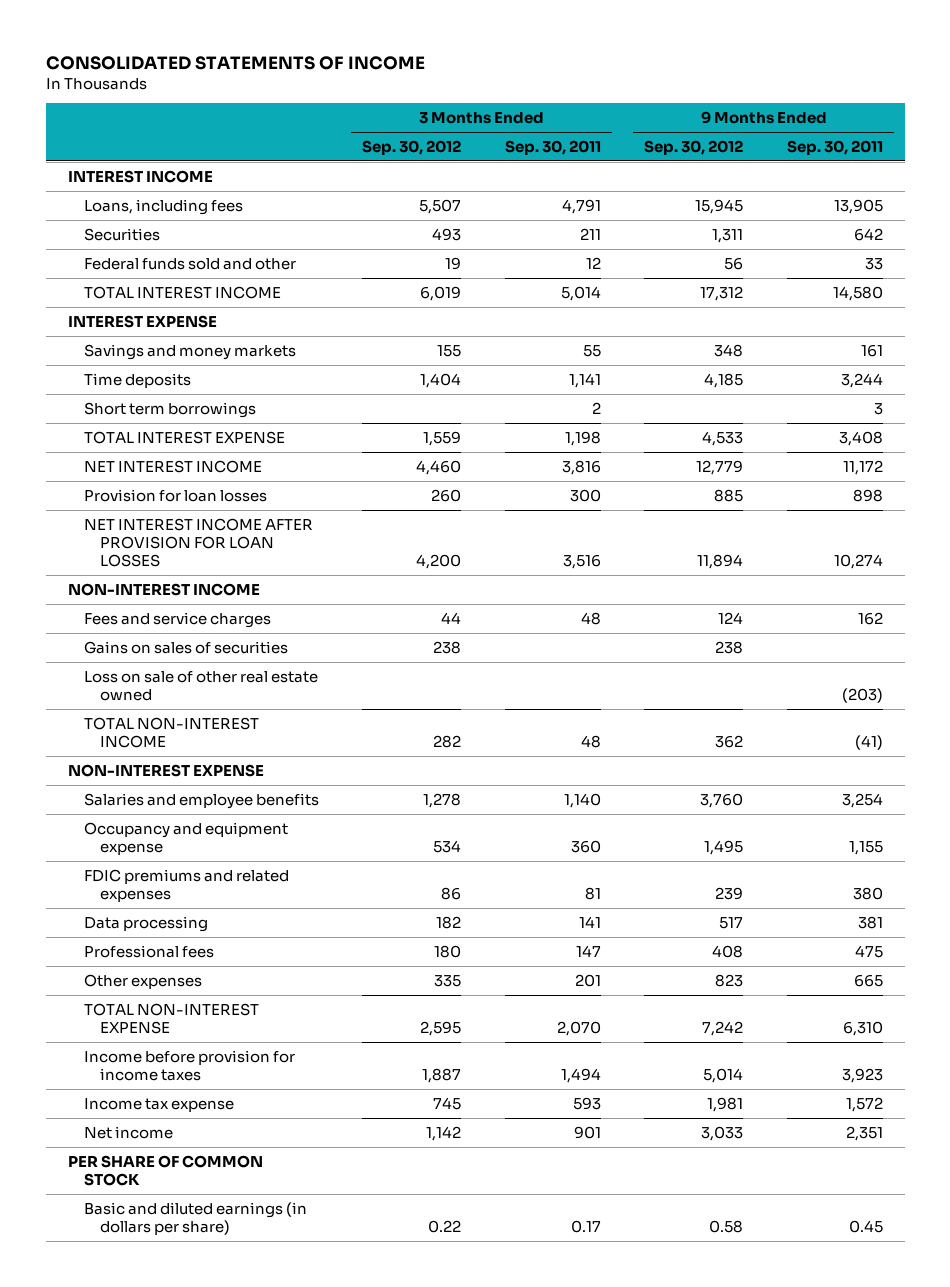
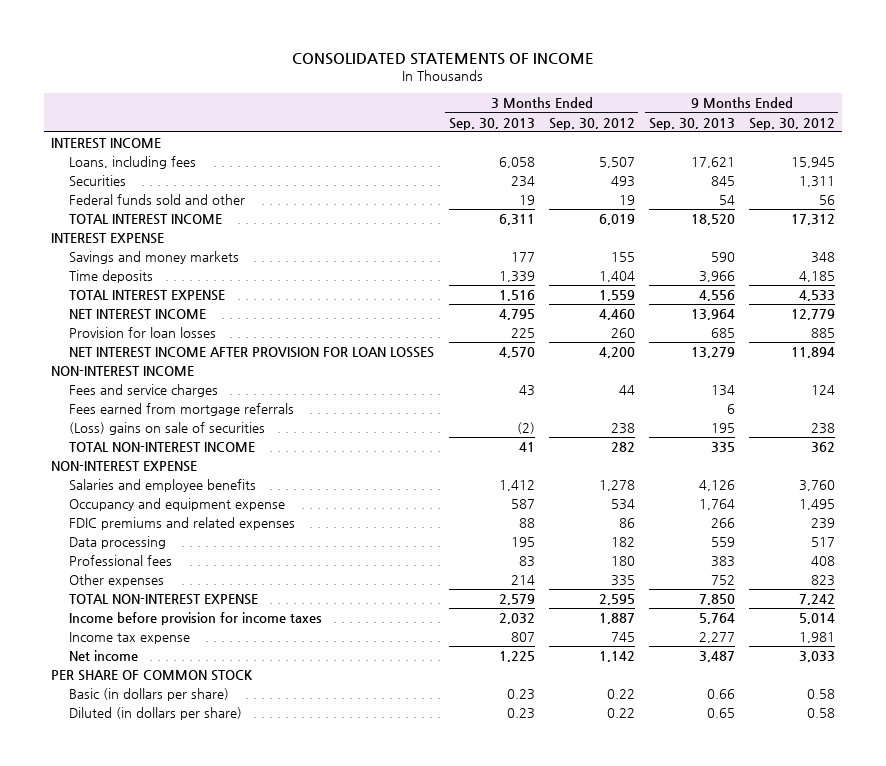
- | 3 Months Ended Sep. 30, 2012 | 3 Months Ended Sep. 30, 2011 | 9 Months Ended Sep. 30, 2012 | 9 Months Ended Sep. 30, 2011
+ | 3 Months Ended Sep. 30, 2013 | 3 Months Ended Sep. 30, 2012 | 9 Months Ended Sep. 30, 2013 | 9 Months Ended Sep. 30, 2012
- Short term borrowings | | 2 | | 3
- Gains on sales of securities | 238 | | 238 |
- Loss on sale of other real estate owned | | | | (203)
+ Fees earned from mortgage referrals | | | 6 |
+ (Loss) gains on sale of securities | (2) | 238 | 195 | 238
- Basic and diluted earnings (in dollars per share) | 0.22 | 0.17 | 0.58 | 0.45
+ Basic (in dollars per share) | 0.23 | 0.22 | 0.66 | 0.58
+ Diluted (in dollars per share) | 0.23 | 0.22 | 0.65 | 0.58

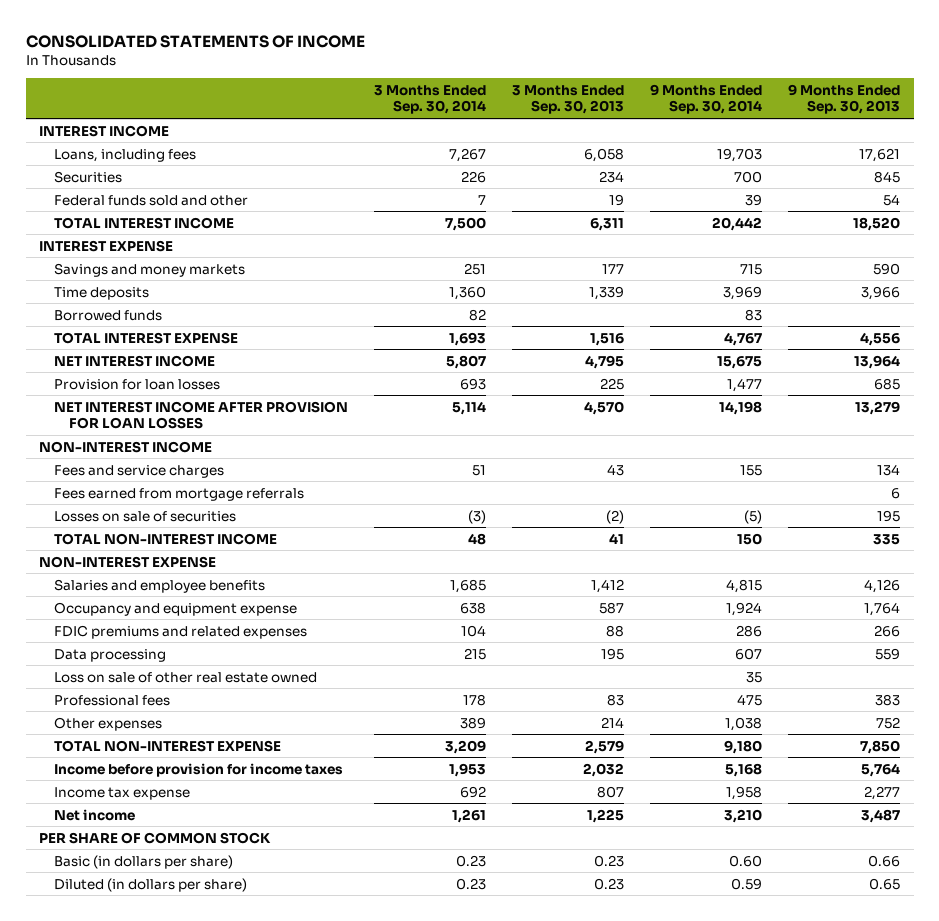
- | 3 Months Ended Sep. 30, 2013 | 3 Months Ended Sep. 30, 2012 | 9 Months Ended Sep. 30, 2013 | 9 Months Ended Sep. 30, 2012
+ | 3 Months Ended Sep. 30, 2014 | 3 Months Ended Sep. 30, 2013 | 9 Months Ended Sep. 30, 2014 | 9 Months Ended Sep. 30, 2013
+ Borrowed funds | 82 | | 83 |
- (Loss) gains on sale of securities | (2) | 238 | 195 | 238
+ Losses on sale of securities | (3) | (2) | (5) | 195
+ Loss on sale of other real estate owned | | | 35 |

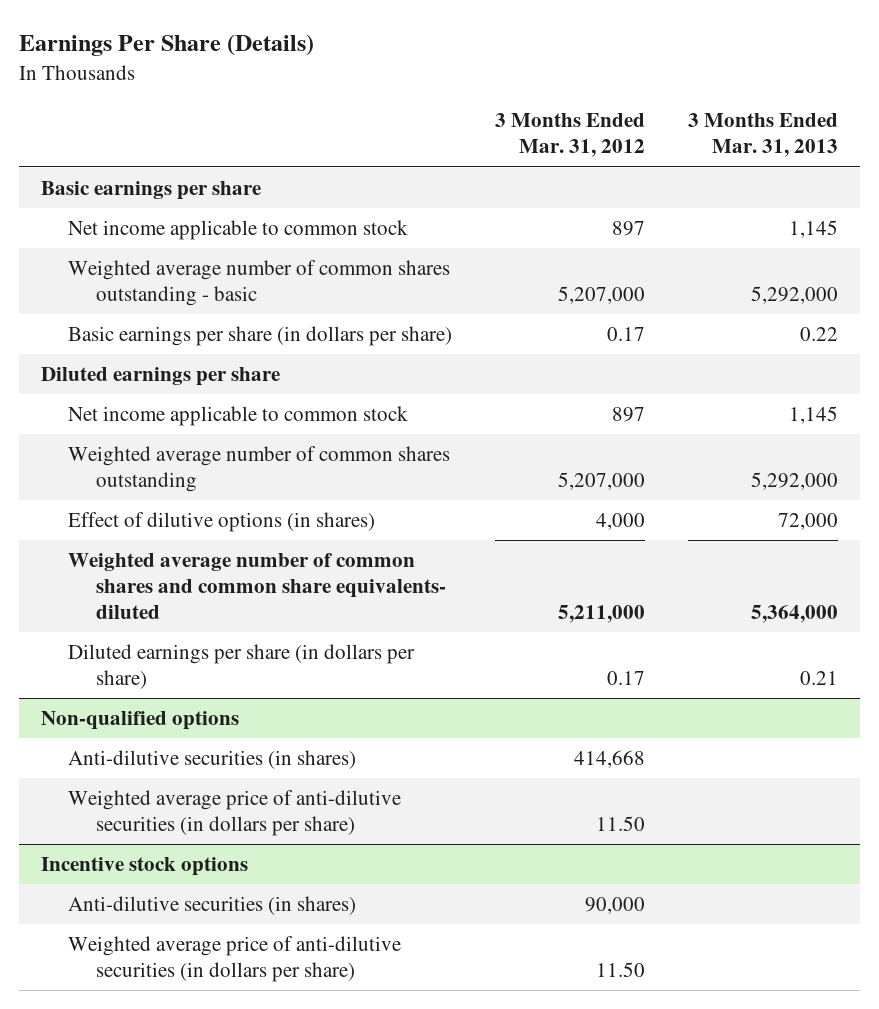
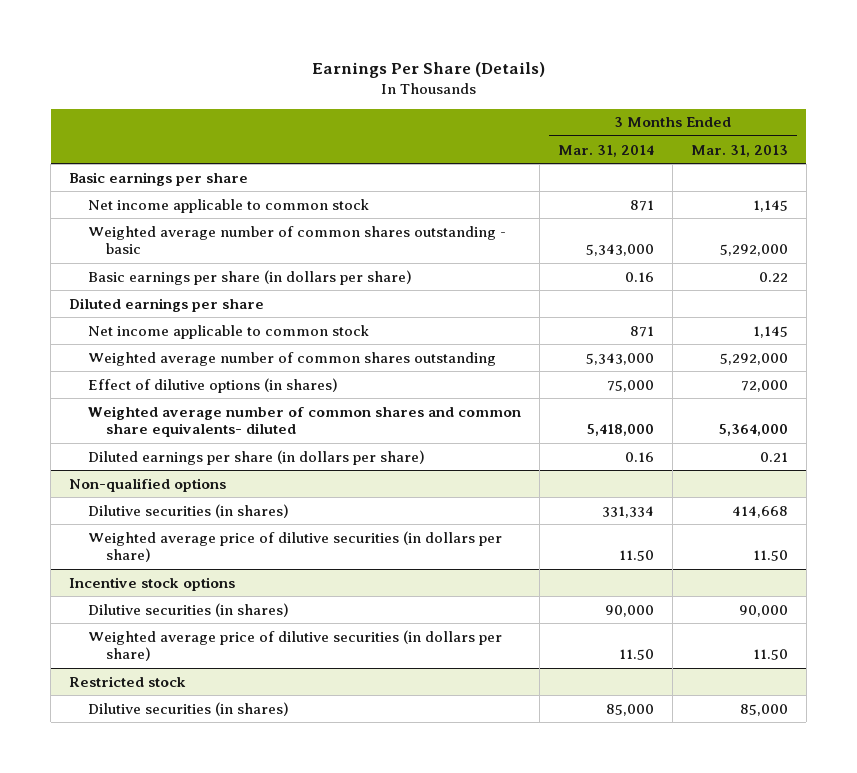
- | 3 Months Ended Mar. 31, 2012 | 3 Months Ended Mar. 31, 2013
+ | 3 Months Ended Mar. 31, 2014 | 3 Months Ended Mar. 31, 2013
@ Non-qualified options
- Anti-dilutive securities (in shares) | 414,668 |
- Weighted average price of anti-dilutive securities (in dollars per share) | 11.50 |
+ Dilutive securities (in shares) | 331,334 | 414,668
+ Weighted average price of dilutive securities (in dollars per share) | 11.50 | 11.50
@ Incentive stock options
- Anti-dilutive securities (in shares) | 90,000 |
- Weighted average price of anti-dilutive securities (in dollars per share) | 11.50 |
+ Dilutive securities (in shares) | 90,000 | 90,000
+ Weighted average price of dilutive securities (in dollars per share) | 11.50 | 11.50
+ Restricted stock
+ Dilutive securities (in shares) | 85,000 | 85,000

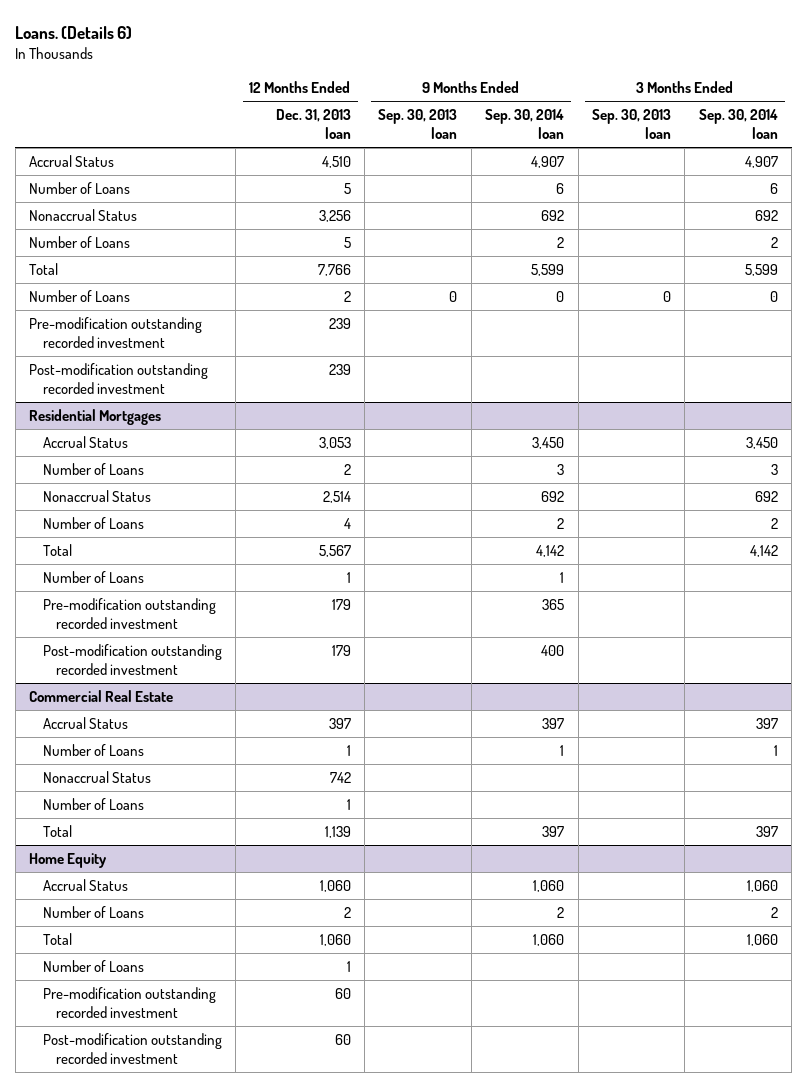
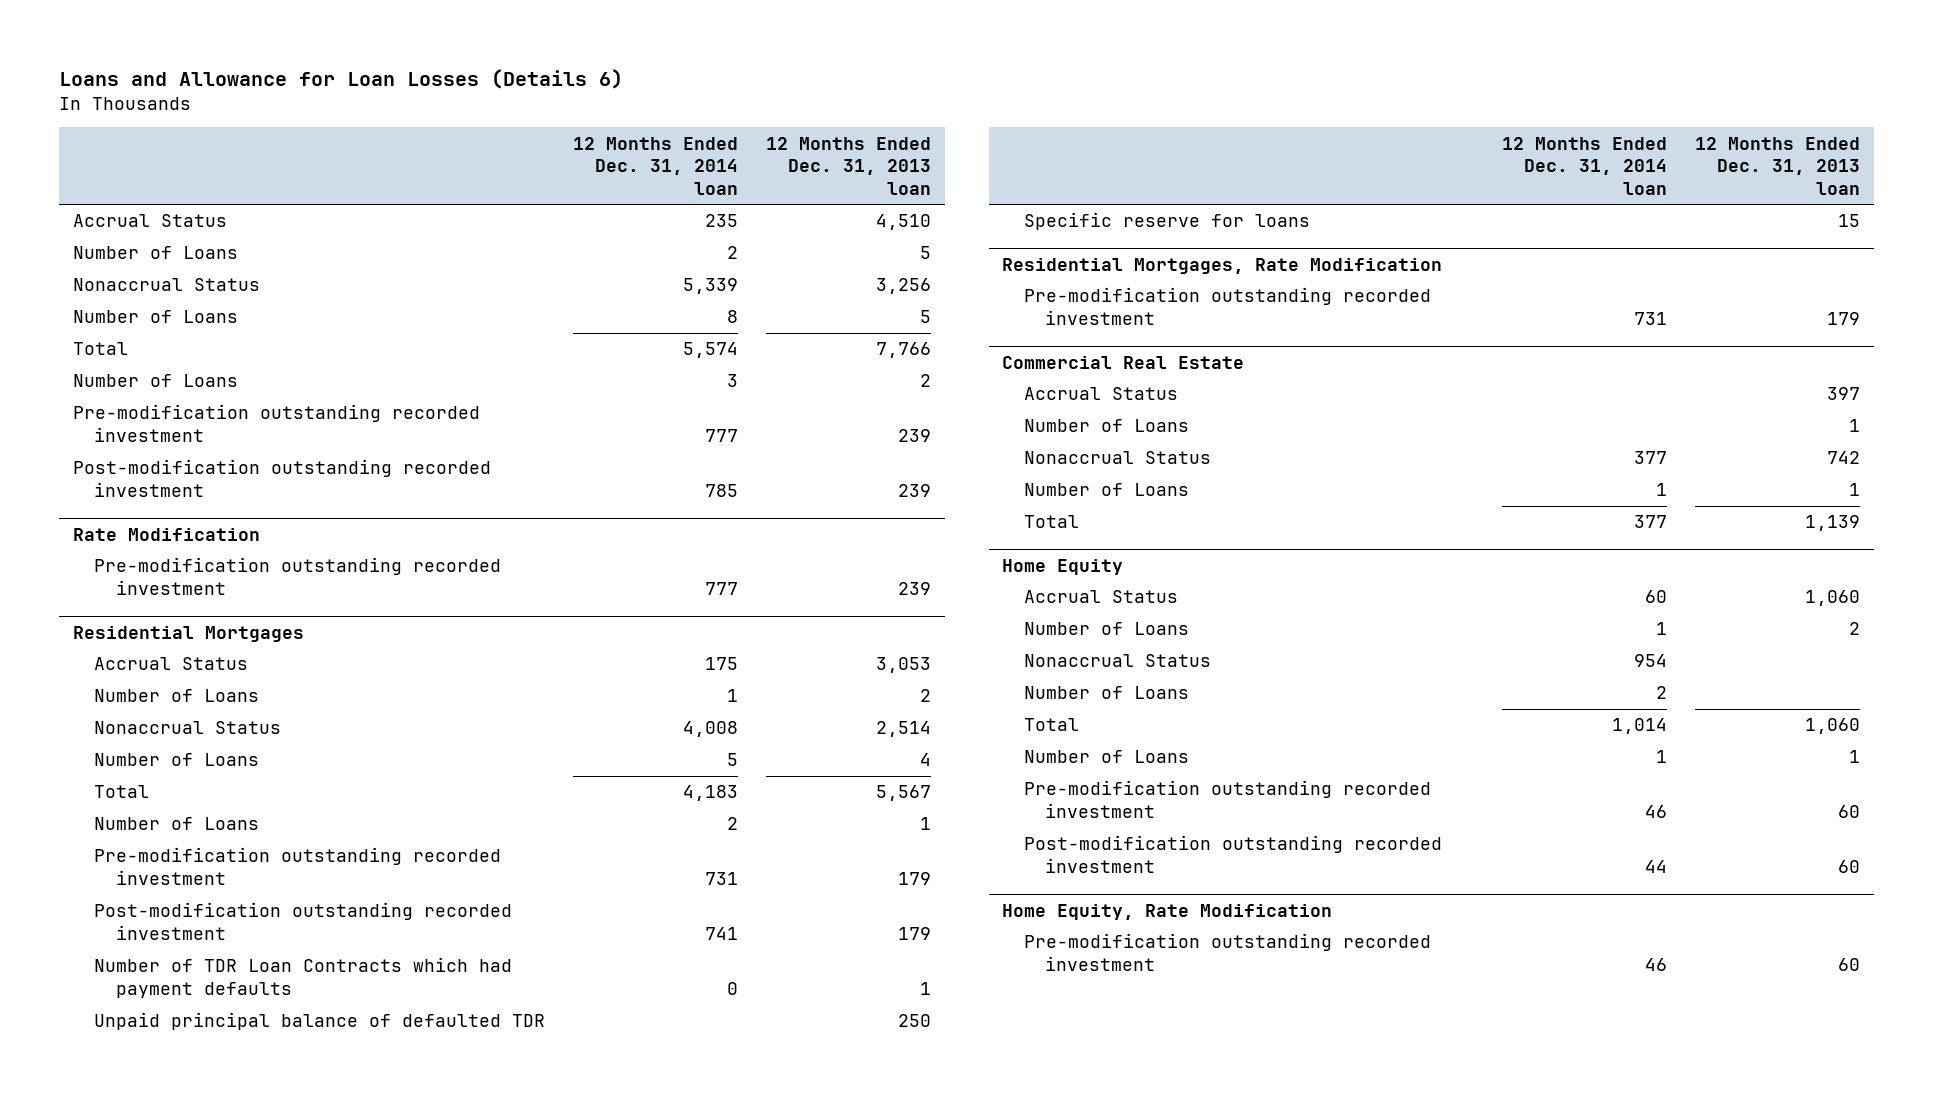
- Loans. (Details 6)
+ Loans and Allowance for Loan Losses (Details 6)
- | 12 Months Ended Dec. 31, 2013 loan | 9 Months Ended Sep. 30, 2013 loan | 9 Months Ended Sep. 30, 2014 loan | 3 Months Ended Sep. 30, 2013 loan | 3 Months Ended Sep. 30, 2014 loan
+ | 12 Months Ended Dec. 31, 2014 loan | 12 Months Ended Dec. 31, 2013 loan
+ Rate Modification
+ Pre-modification outstanding recorded investment | 777 | 239
@ Residential Mortgages
+ Number of TDR Loan Contracts which had payment defaults | 0 | 1
+ Unpaid principal balance of defaulted TDR | | 250
+ Specific reserve for loans | | 15
+ Residential Mortgages, Rate Modification
+ Pre-modification outstanding recorded investment | 731 | 179
@ Home Equity
+ Nonaccrual Status | 954 |
+ Number of Loans | 2 |
+ Home Equity, Rate Modification
+ Pre-modification outstanding recorded investment | 46 | 60

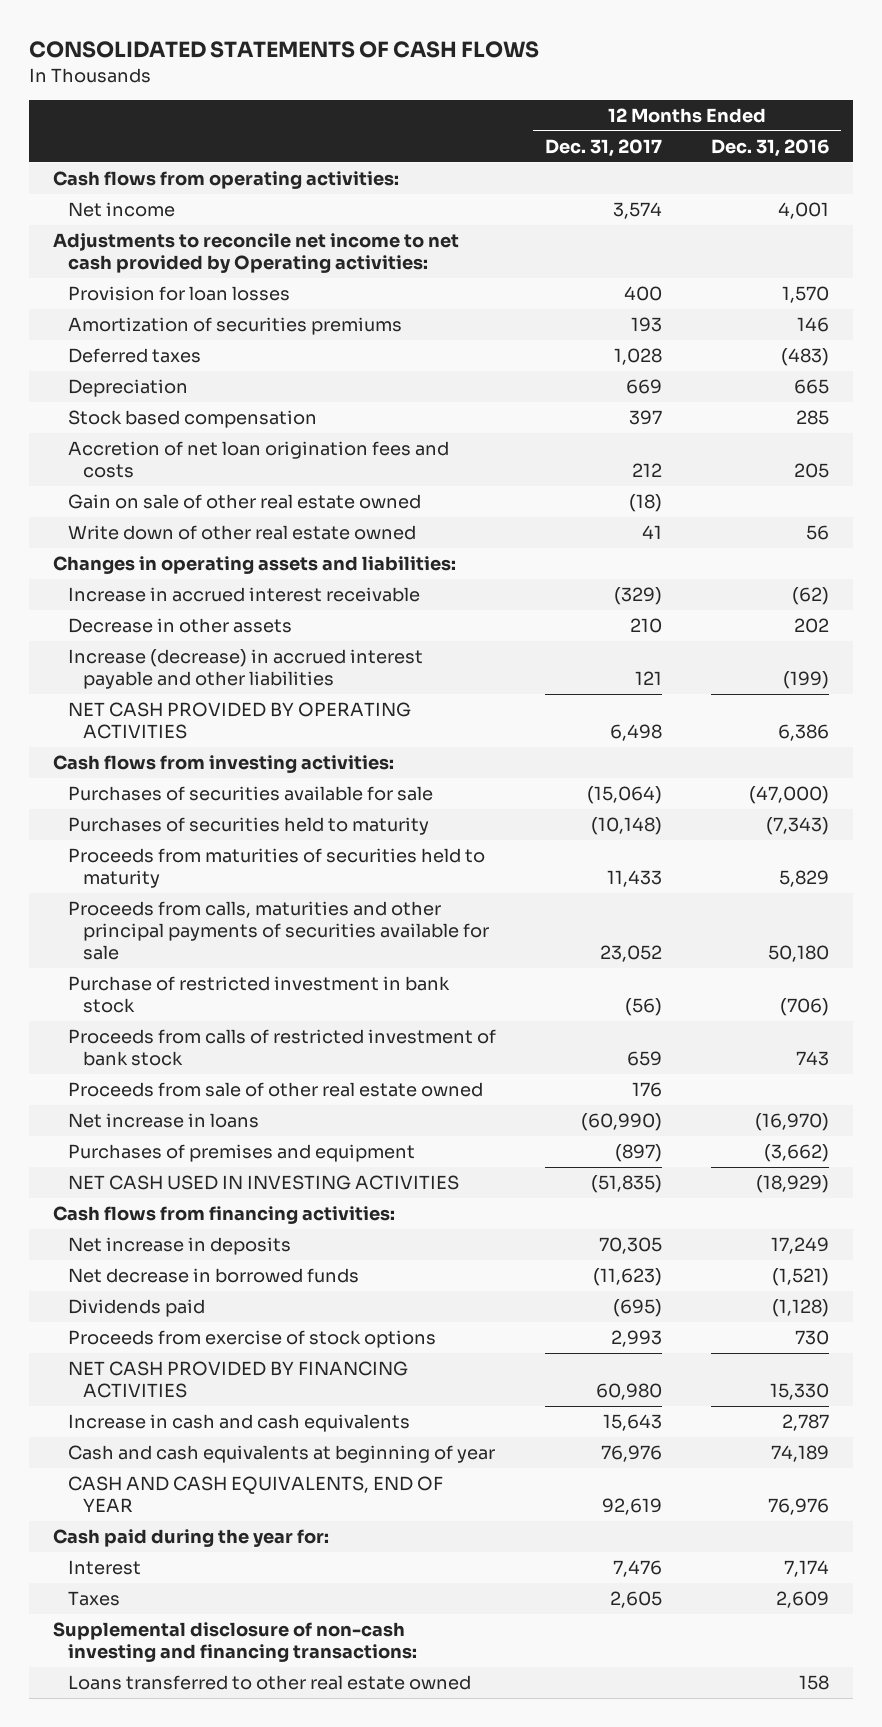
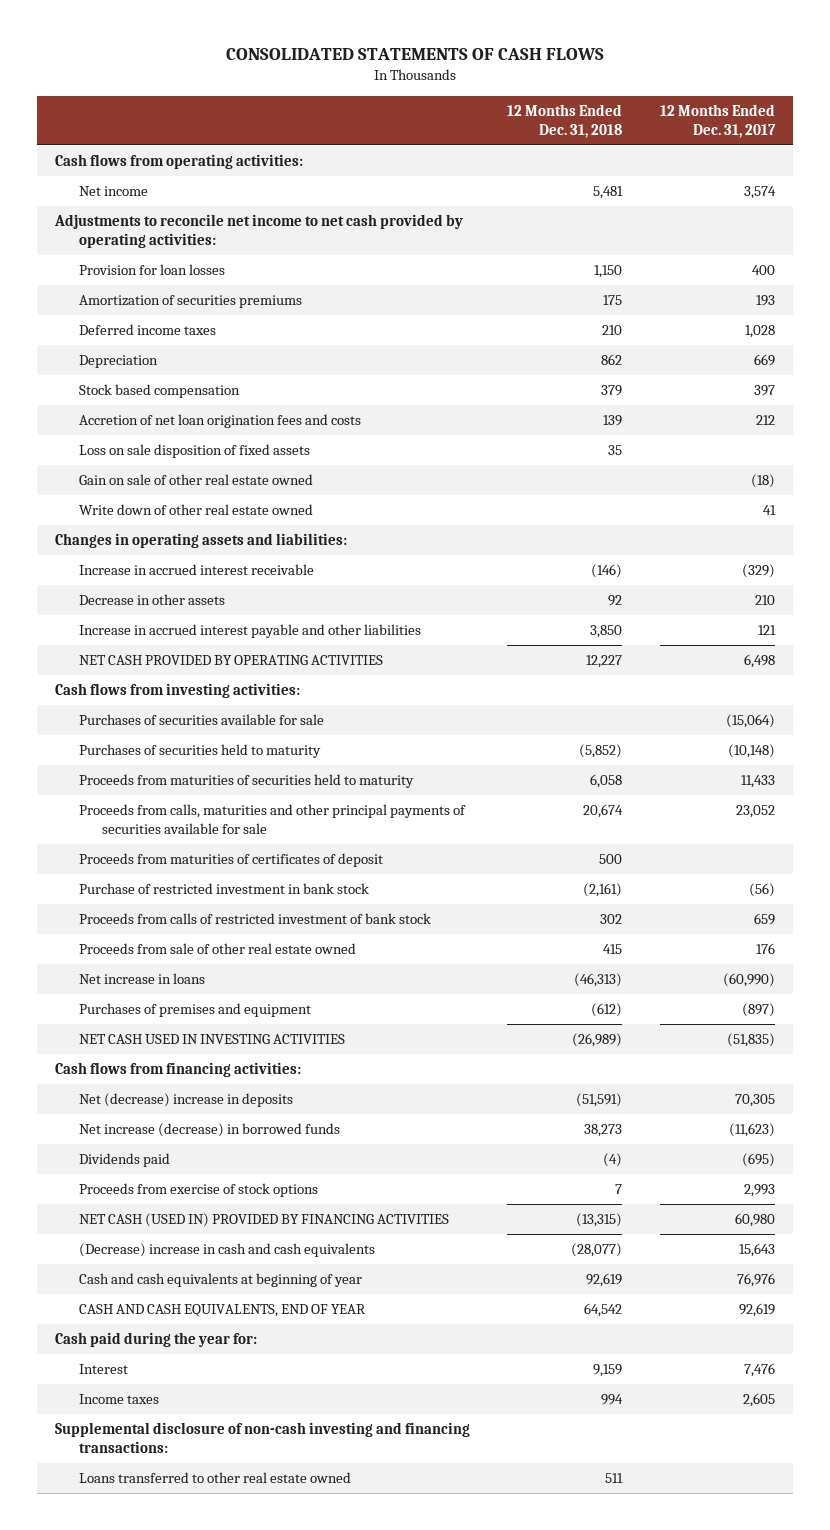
- | 12 Months Ended Dec. 31, 2017 | 12 Months Ended Dec. 31, 2016
+ | 12 Months Ended Dec. 31, 2018 | 12 Months Ended Dec. 31, 2017
- Adjustments to reconcile net income to net cash provided by Operating activities:
+ Adjustments to reconcile net income to net cash provided by operating activities:
- Deferred taxes | 1,028 | (483)
+ Deferred income taxes | 210 | 1,028
+ Loss on sale disposition of fixed assets | 35 |
- Increase (decrease) in accrued interest payable and other liabilities | 121 | (199)
+ Increase in accrued interest payable and other liabilities | 3,850 | 121
+ Proceeds from maturities of certificates of deposit | 500 |
- Net increase in deposits | 70,305 | 17,249
- Net decrease in borrowed funds | (11,623) | (1,521)
+ Net (decrease) increase in deposits | (51,591) | 70,305
+ Net increase (decrease) in borrowed funds | 38,273 | (11,623)
- NET CASH PROVIDED BY FINANCING ACTIVITIES | 60,980 | 15,330
- Increase in cash and cash equivalents | 15,643 | 2,787
+ NET CASH (USED IN) PROVIDED BY FINANCING ACTIVITIES | (13,315) | 60,980
+ (Decrease) increase in cash and cash equivalents | (28,077) | 15,643
- Taxes | 2,605 | 2,609
+ Income taxes | 994 | 2,605

